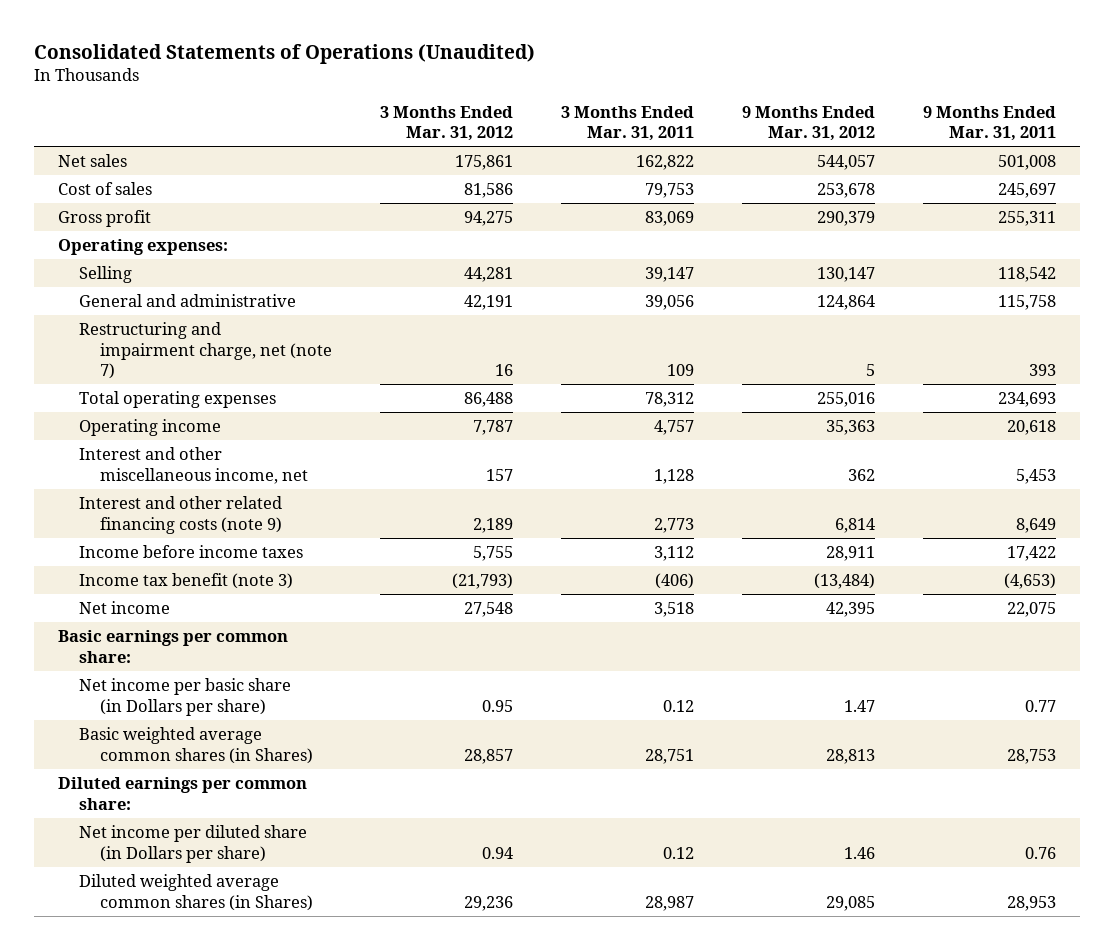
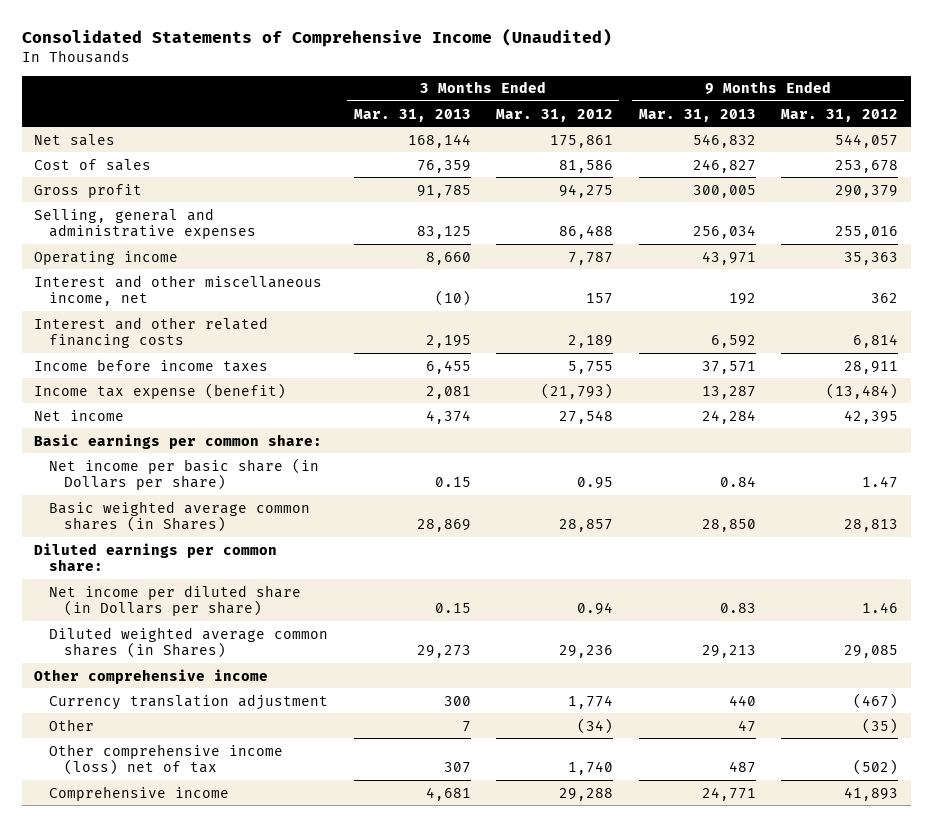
- Consolidated Statements of Operations (Unaudited)
+ Consolidated Statements of Comprehensive Income (Unaudited)
- | 3 Months Ended Mar. 31, 2012 | 3 Months Ended Mar. 31, 2011 | 9 Months Ended Mar. 31, 2012 | 9 Months Ended Mar. 31, 2011
+ | 3 Months Ended Mar. 31, 2013 | 3 Months Ended Mar. 31, 2012 | 9 Months Ended Mar. 31, 2013 | 9 Months Ended Mar. 31, 2012
- Operating expenses:
- Selling | 44,281 | 39,147 | 130,147 | 118,542
- General and administrative | 42,191 | 39,056 | 124,864 | 115,758
- Restructuring and impairment charge, net (note 7) | 16 | 109 | 5 | 393
- Total operating expenses | 86,488 | 78,312 | 255,016 | 234,693
+ Selling, general and administrative expenses | 83,125 | 86,488 | 256,034 | 255,016
- Interest and other related financing costs (note 9) | 2,189 | 2,773 | 6,814 | 8,649
+ Interest and other related financing costs | 2,195 | 2,189 | 6,592 | 6,814
- Income tax benefit (note 3) | (21,793) | (406) | (13,484) | (4,653)
+ Income tax expense (benefit) | 2,081 | (21,793) | 13,287 | (13,484)
+ Other comprehensive income
+ Currency translation adjustment | 300 | 1,774 | 440 | (467)
+ Other | 7 | (34) | 47 | (35)
+ Other comprehensive income (loss) net of tax | 307 | 1,740 | 487 | (502)
+ Comprehensive income | 4,681 | 29,288 | 24,771 | 41,893

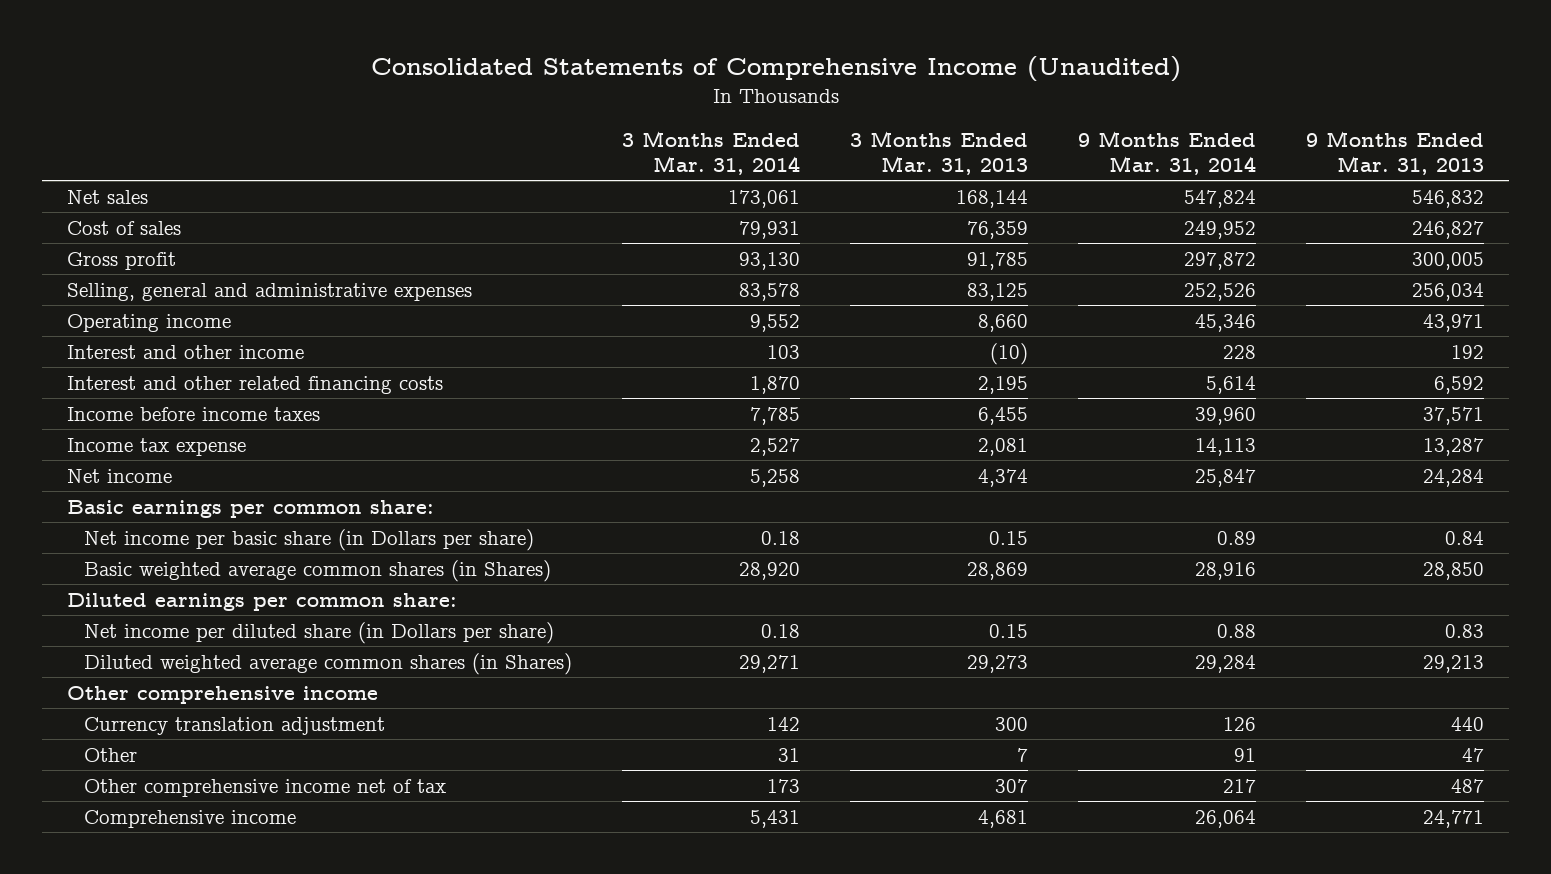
- | 3 Months Ended Mar. 31, 2013 | 3 Months Ended Mar. 31, 2012 | 9 Months Ended Mar. 31, 2013 | 9 Months Ended Mar. 31, 2012
+ | 3 Months Ended Mar. 31, 2014 | 3 Months Ended Mar. 31, 2013 | 9 Months Ended Mar. 31, 2014 | 9 Months Ended Mar. 31, 2013
- Interest and other miscellaneous income, net | (10) | 157 | 192 | 362
+ Interest and other income | 103 | (10) | 228 | 192
- Income tax expense (benefit) | 2,081 | (21,793) | 13,287 | (13,484)
+ Income tax expense | 2,527 | 2,081 | 14,113 | 13,287
- Other comprehensive income (loss) net of tax | 307 | 1,740 | 487 | (502)
+ Other comprehensive income net of tax | 173 | 307 | 217 | 487

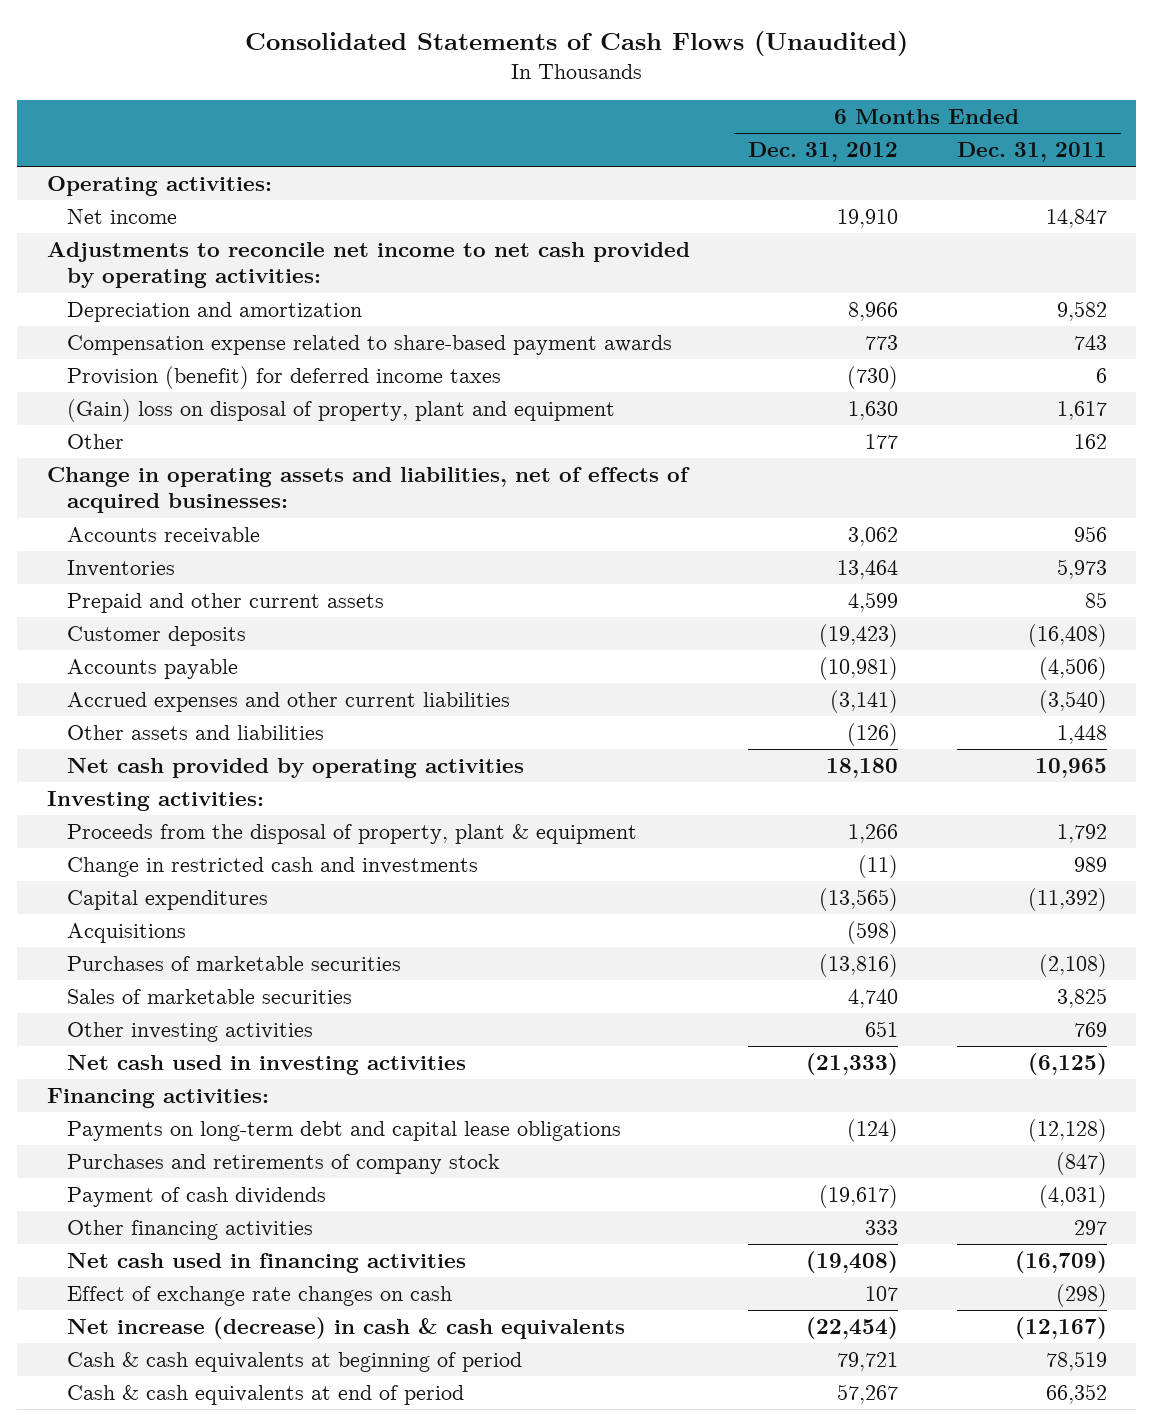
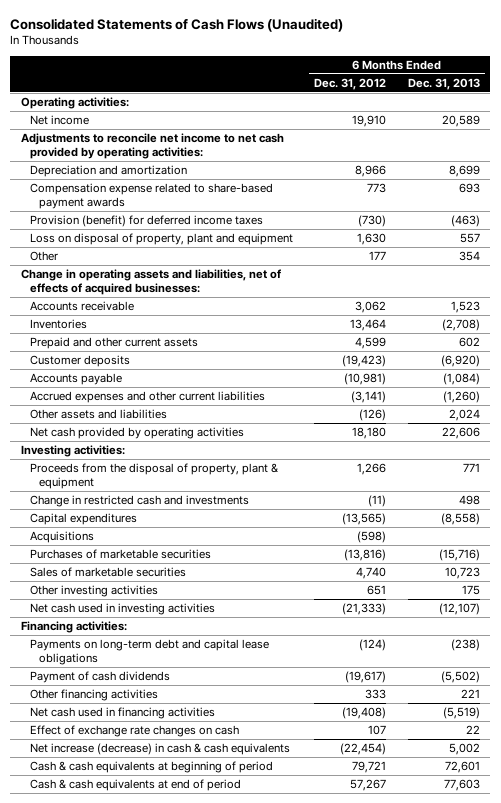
- | 6 Months Ended Dec. 31, 2012 | 6 Months Ended Dec. 31, 2011
+ | 6 Months Ended Dec. 31, 2012 | 6 Months Ended Dec. 31, 2013
- (Gain) loss on disposal of property, plant and equipment | 1,630 | 1,617
+ Loss on disposal of property, plant and equipment | 1,630 | 557
- Purchases and retirements of company stock | | (847)

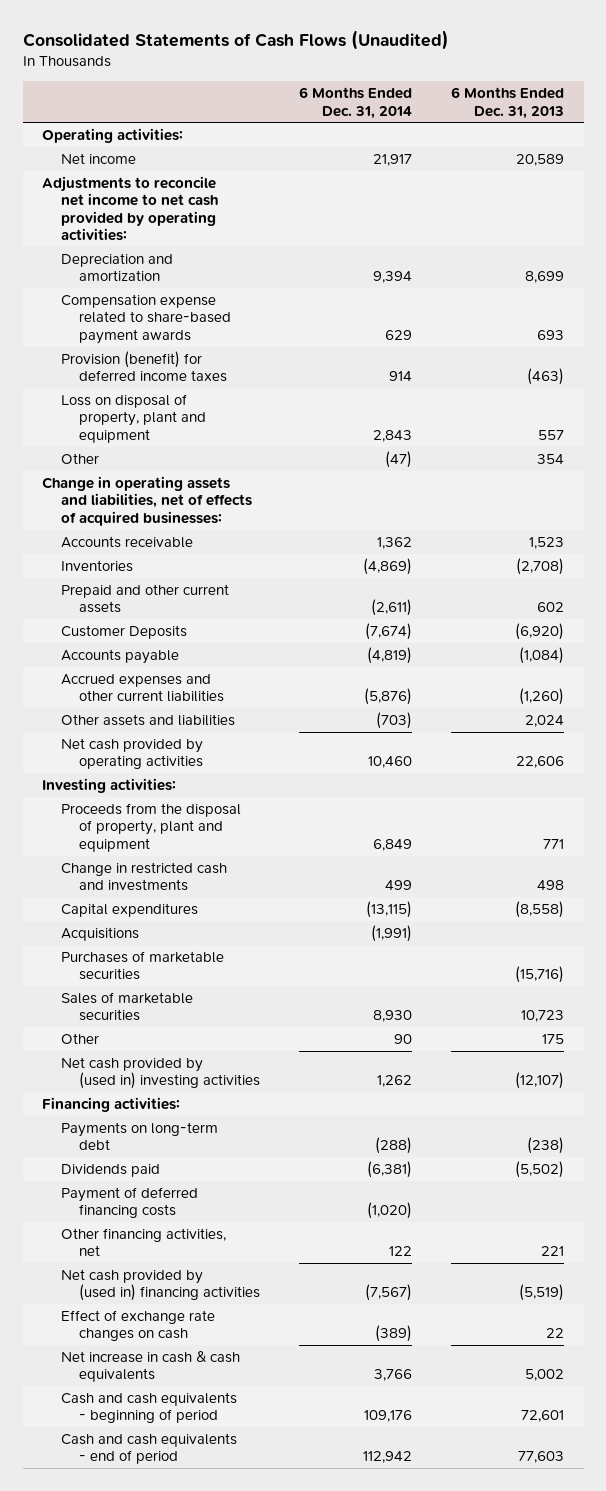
- | 6 Months Ended Dec. 31, 2012 | 6 Months Ended Dec. 31, 2013
+ | 6 Months Ended Dec. 31, 2014 | 6 Months Ended Dec. 31, 2013
- Customer deposits | (19,423) | (6,920)
+ Customer Deposits | (7,674) | (6,920)
- Proceeds from the disposal of property, plant & equipment | 1,266 | 771
+ Proceeds from the disposal of property, plant and equipment | 6,849 | 771
- Other investing activities | 651 | 175
- Net cash used in investing activities | (21,333) | (12,107)
+ Other | 90 | 175
+ Net cash provided by (used in) investing activities | 1,262 | (12,107)
- Payments on long-term debt and capital lease obligations | (124) | (238)
- Payment of cash dividends | (19,617) | (5,502)
- Other financing activities | 333 | 221
- Net cash used in financing activities | (19,408) | (5,519)
+ Payments on long-term debt | (288) | (238)
+ Dividends paid | (6,381) | (5,502)
+ Payment of deferred financing costs | (1,020) |
+ Other financing activities, net | 122 | 221
+ Net cash provided by (used in) financing activities | (7,567) | (5,519)
- Net increase (decrease) in cash & cash equivalents | (22,454) | 5,002
- Cash & cash equivalents at beginning of period | 79,721 | 72,601
- Cash & cash equivalents at end of period | 57,267 | 77,603
+ Net increase in cash & cash equivalents | 3,766 | 5,002
+ Cash and cash equivalents - beginning of period | 109,176 | 72,601
+ Cash and cash equivalents - end of period | 112,942 | 77,603

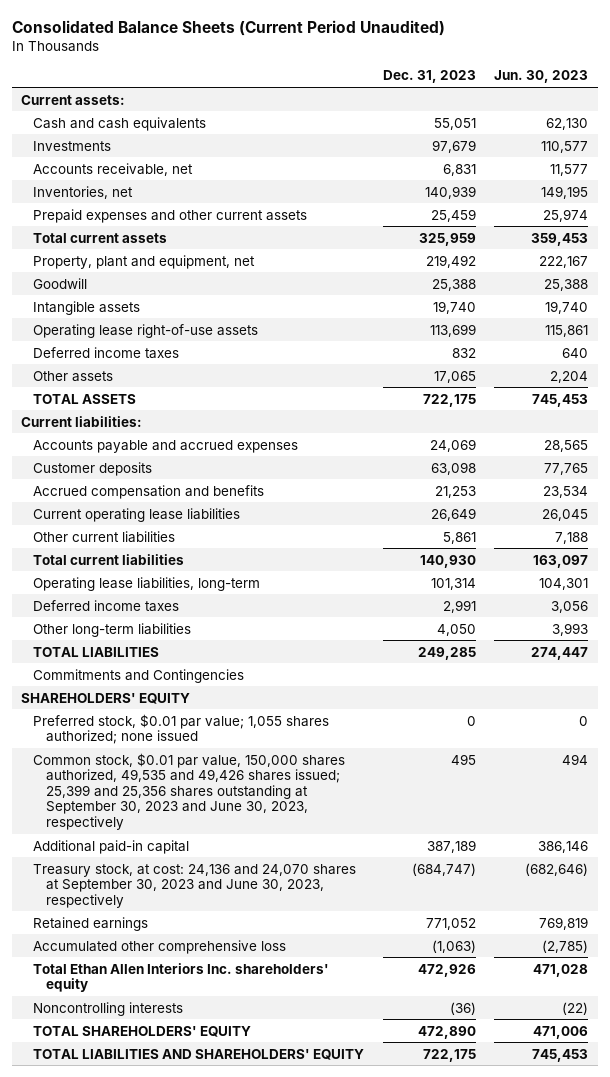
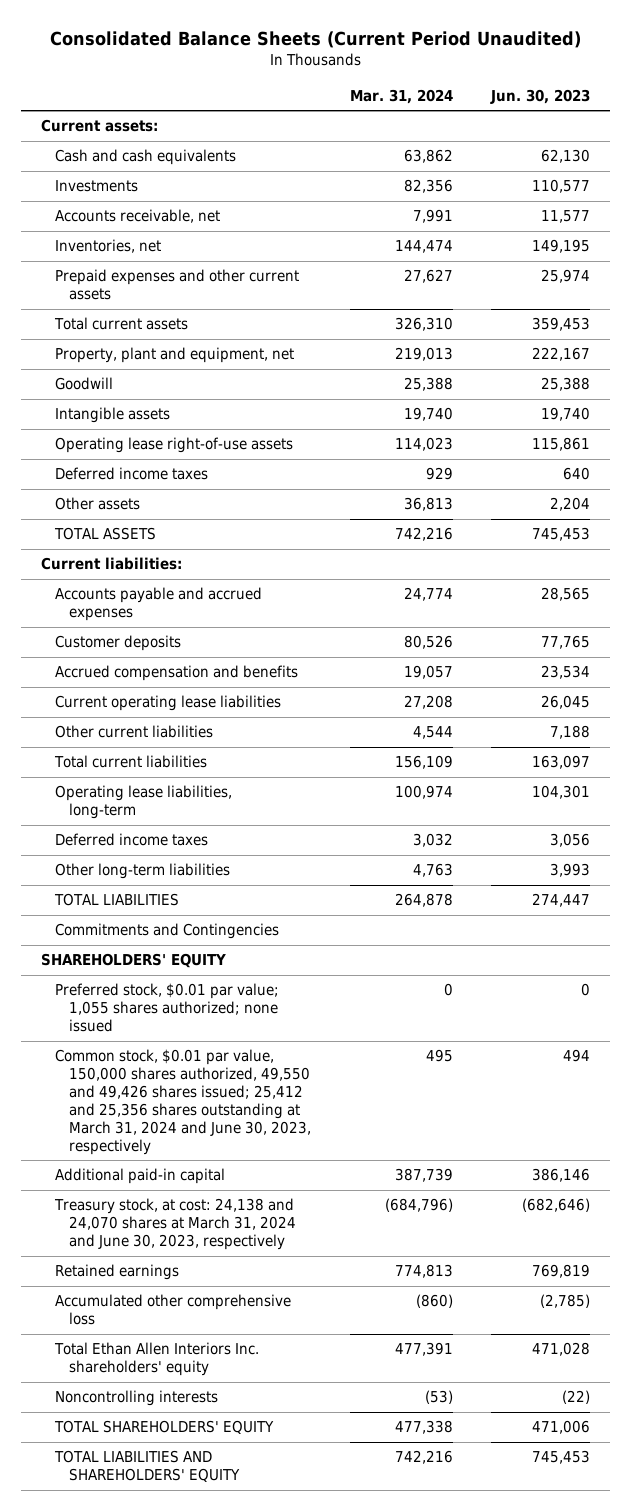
- | Dec. 31, 2023 | Jun. 30, 2023
+ | Mar. 31, 2024 | Jun. 30, 2023
- Common stock, $0.01 par value, 150,000 shares authorized, 49,535 and 49,426 shares issued; 25,399 and 25,356 shares outstanding at September 30, 2023 and June 30, 2023, respectively | 495 | 494
+ Common stock, $0.01 par value, 150,000 shares authorized, 49,550 and 49,426 shares issued; 25,412 and 25,356 shares outstanding at March 31, 2024 and June 30, 2023, respectively | 495 | 494
- Treasury stock, at cost: 24,136 and 24,070 shares at September 30, 2023 and June 30, 2023, respectively | (684,747) | (682,646)
+ Treasury stock, at cost: 24,138 and 24,070 shares at March 31, 2024 and June 30, 2023, respectively | (684,796) | (682,646)

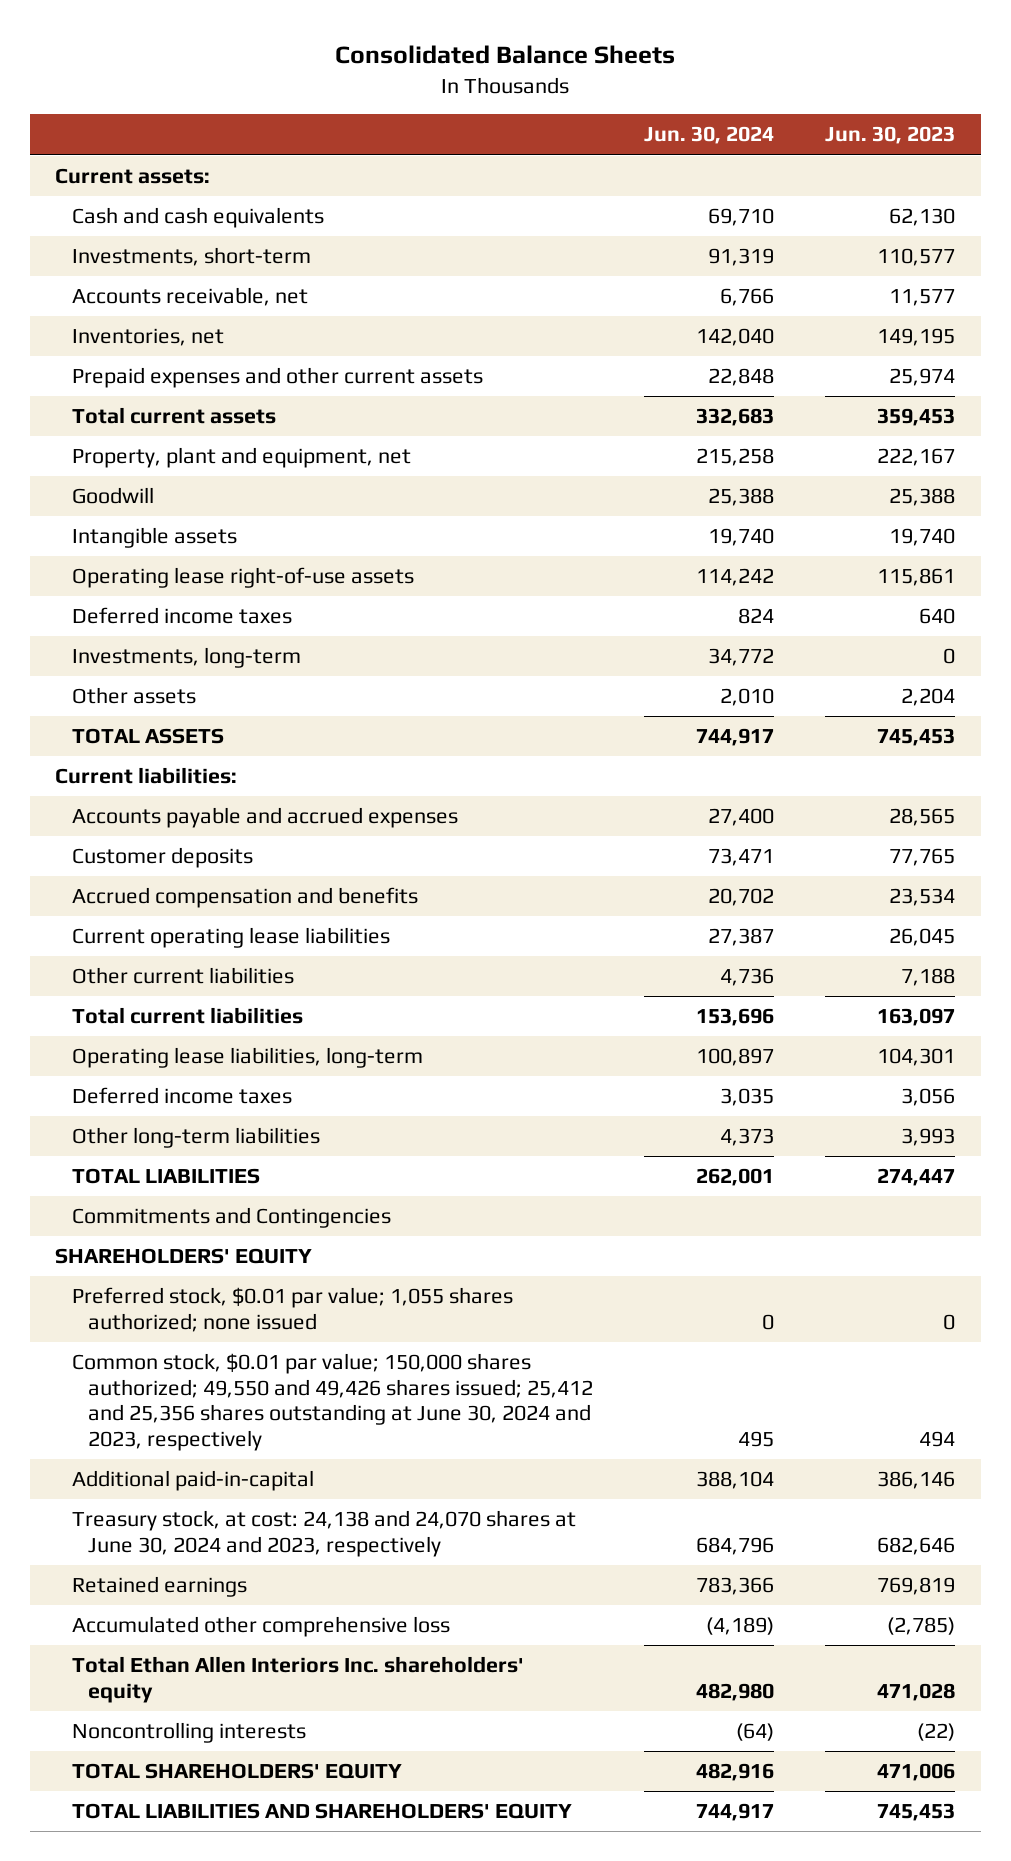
- Consolidated Balance Sheets (Current Period Unaudited)
+ Consolidated Balance Sheets
- | Mar. 31, 2024 | Jun. 30, 2023
+ | Jun. 30, 2024 | Jun. 30, 2023
- Investments | 82,356 | 110,577
+ Investments, short-term | 91,319 | 110,577
+ Investments, long-term | 34,772 | 0
- Common stock, $0.01 par value, 150,000 shares authorized, 49,550 and 49,426 shares issued; 25,412 and 25,356 shares outstanding at March 31, 2024 and June 30, 2023, respectively | 495 | 494
- Additional paid-in capital | 387,739 | 386,146
- Treasury stock, at cost: 24,138 and 24,070 shares at March 31, 2024 and June 30, 2023, respectively | (684,796) | (682,646)
+ Common stock, $0.01 par value; 150,000 shares authorized; 49,550 and 49,426 shares issued; 25,412 and 25,356 shares outstanding at June 30, 2024 and 2023, respectively | 495 | 494
+ Additional paid-in-capital | 388,104 | 386,146
+ Treasury stock, at cost: 24,138 and 24,070 shares at June 30, 2024 and 2023, respectively | 684,796 | 682,646

